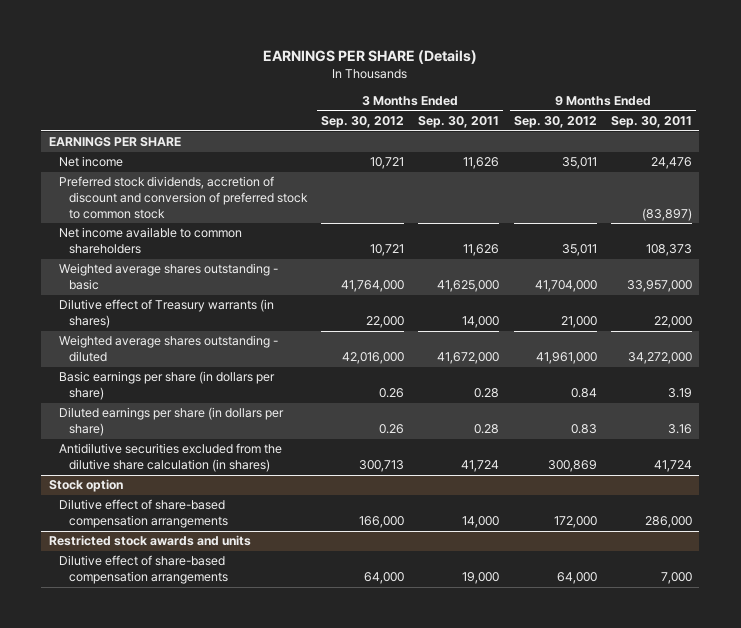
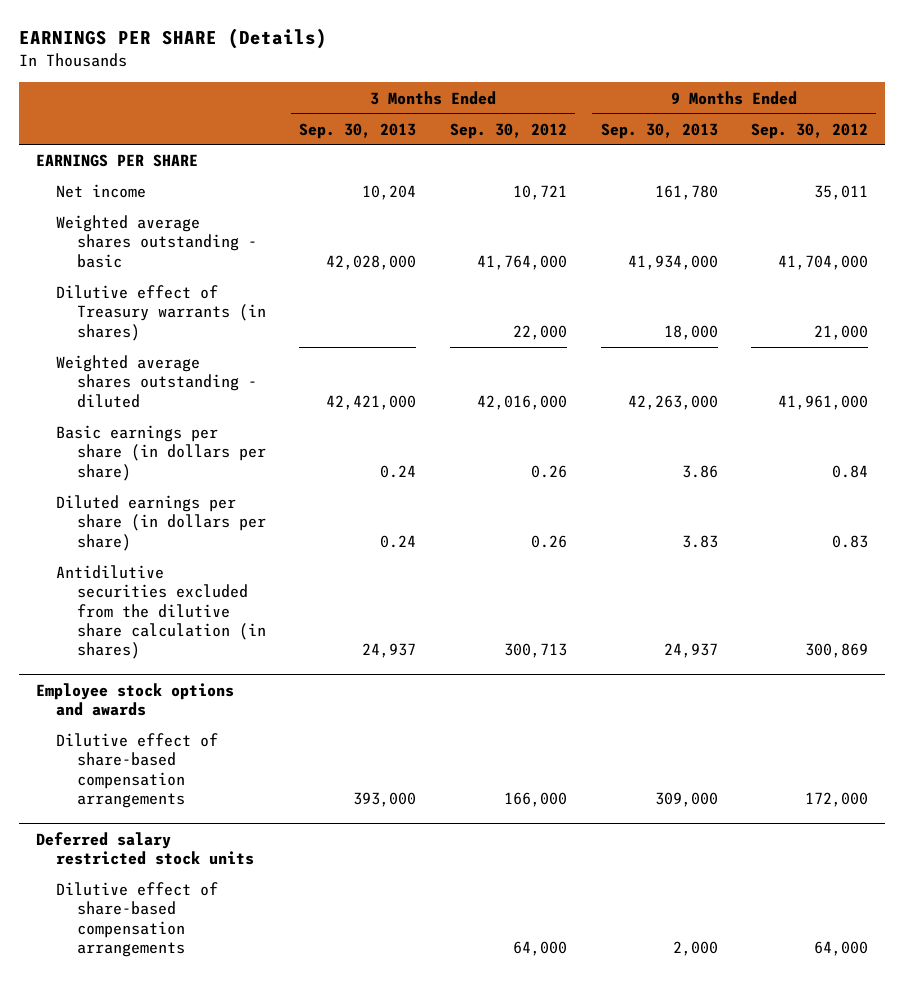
- | 3 Months Ended Sep. 30, 2012 | 3 Months Ended Sep. 30, 2011 | 9 Months Ended Sep. 30, 2012 | 9 Months Ended Sep. 30, 2011
+ | 3 Months Ended Sep. 30, 2013 | 3 Months Ended Sep. 30, 2012 | 9 Months Ended Sep. 30, 2013 | 9 Months Ended Sep. 30, 2012
- Preferred stock dividends, accretion of discount and conversion of preferred stock to common stock | | | | (83,897)
- Net income available to common shareholders | 10,721 | 11,626 | 35,011 | 108,373
- Stock option
+ Employee stock options and awards
- Restricted stock awards and units
+ Deferred salary restricted stock units

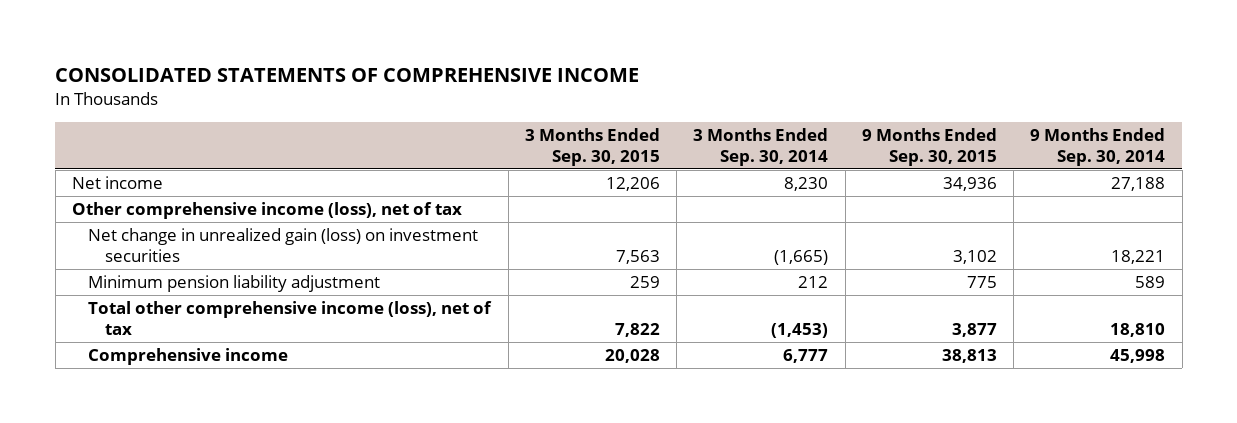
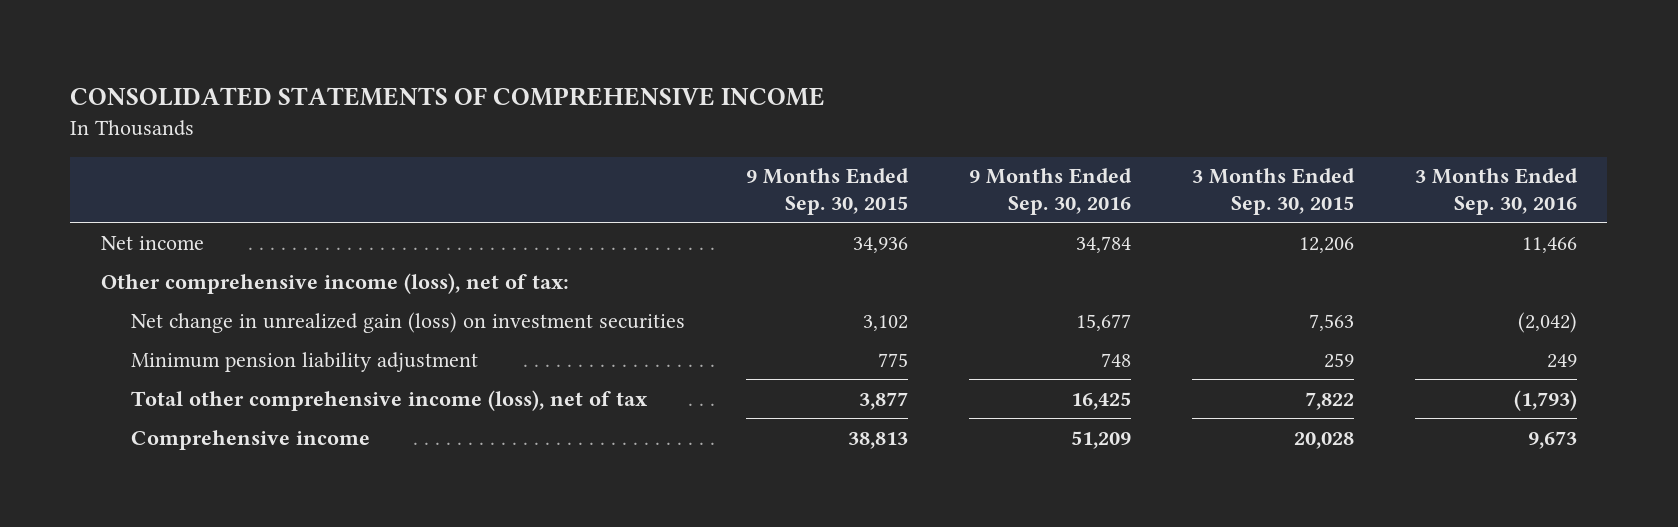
- | 3 Months Ended Sep. 30, 2015 | 3 Months Ended Sep. 30, 2014 | 9 Months Ended Sep. 30, 2015 | 9 Months Ended Sep. 30, 2014
+ | 9 Months Ended Sep. 30, 2015 | 9 Months Ended Sep. 30, 2016 | 3 Months Ended Sep. 30, 2015 | 3 Months Ended Sep. 30, 2016
- Other comprehensive income (loss), net of tax
+ Other comprehensive income (loss), net of tax:

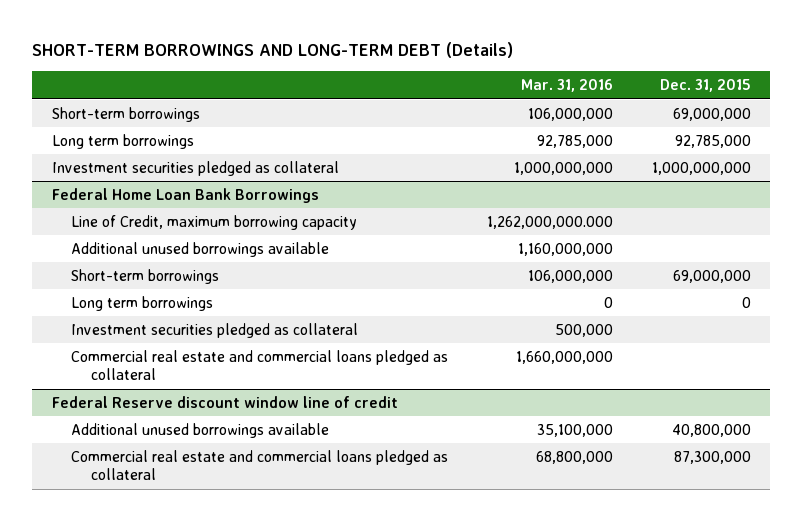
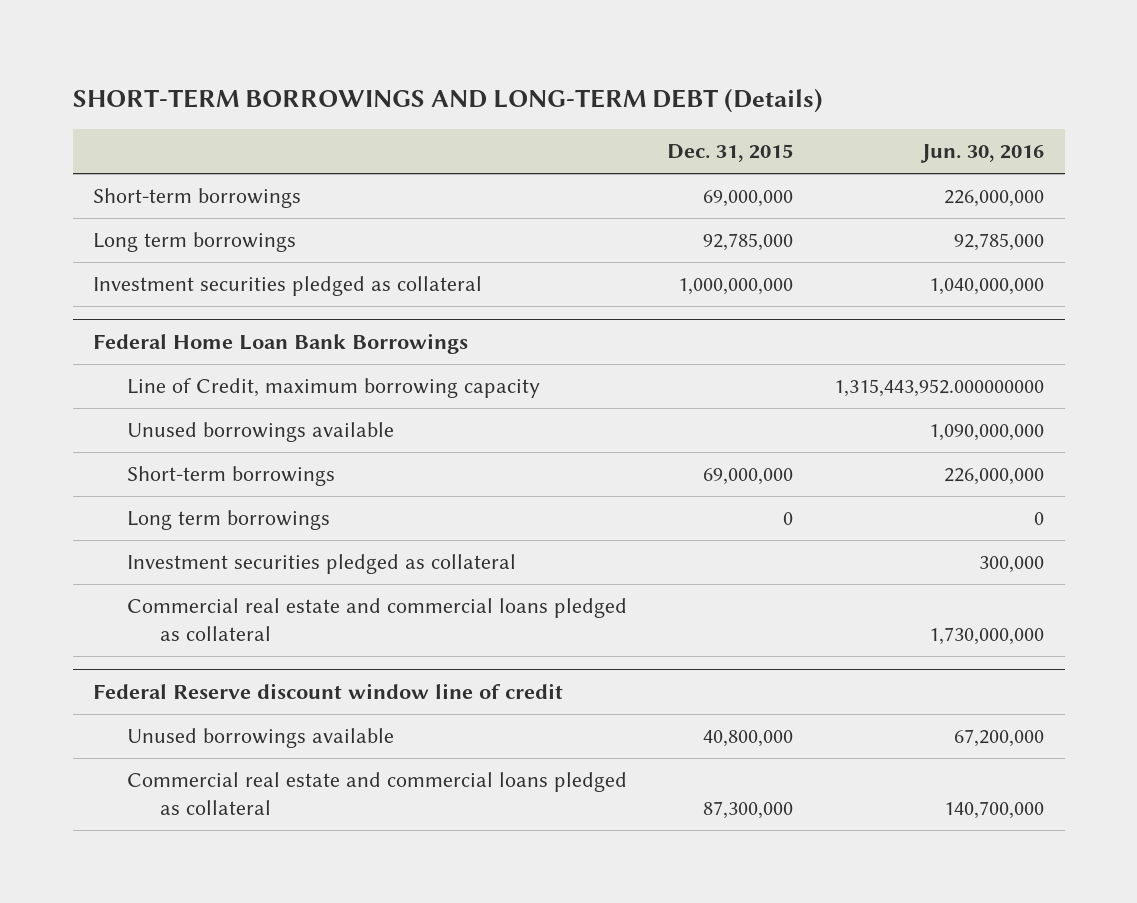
- | Mar. 31, 2016 | Dec. 31, 2015
+ | Dec. 31, 2015 | Jun. 30, 2016
@ Federal Home Loan Bank Borrowings
- Additional unused borrowings available | 1,160,000,000 |
+ Unused borrowings available | | 1,090,000,000
@ Federal Reserve discount window line of credit
- Additional unused borrowings available | 35,100,000 | 40,800,000
+ Unused borrowings available | 40,800,000 | 67,200,000

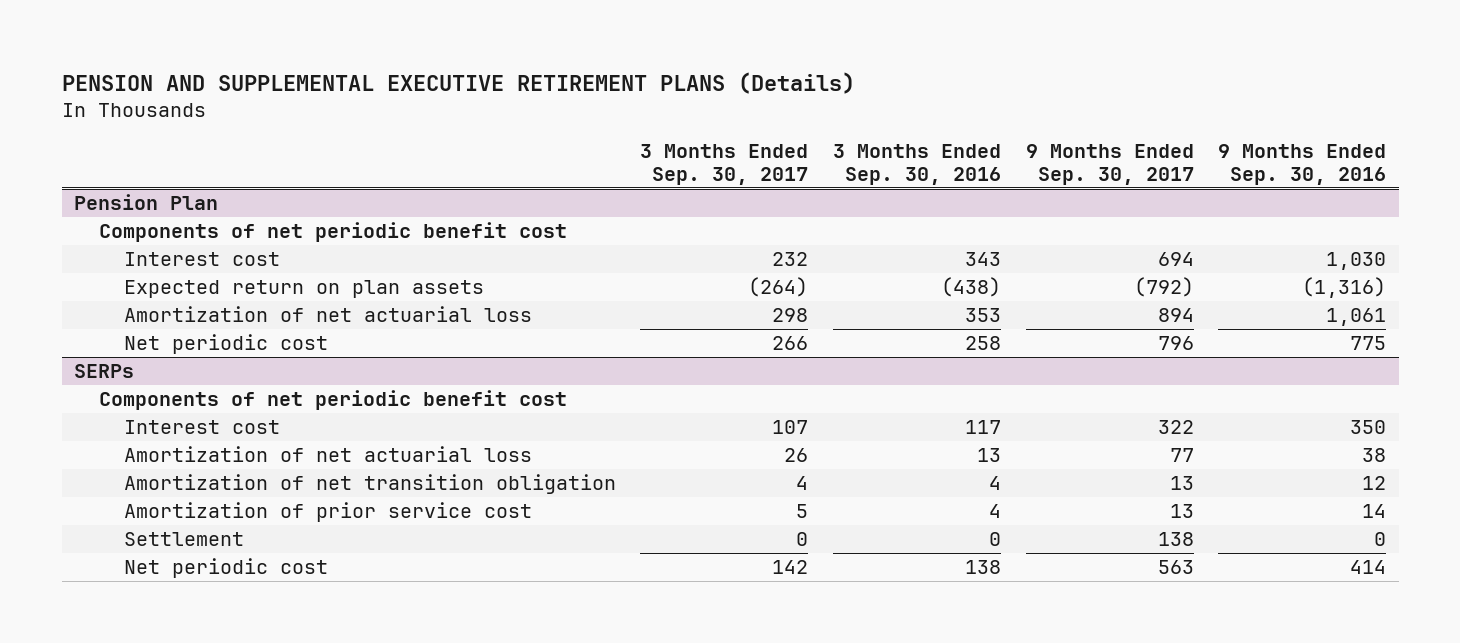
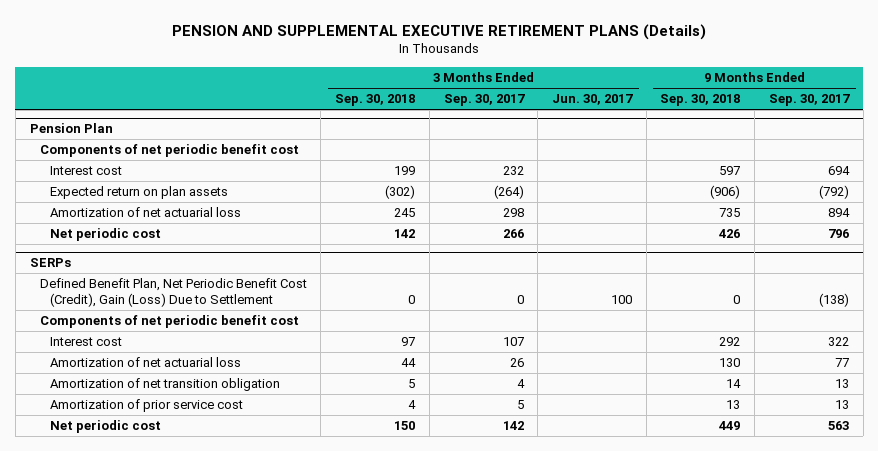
- | 3 Months Ended Sep. 30, 2017 | 3 Months Ended Sep. 30, 2016 | 9 Months Ended Sep. 30, 2017 | 9 Months Ended Sep. 30, 2016
+ | 3 Months Ended Sep. 30, 2018 | 3 Months Ended Sep. 30, 2017 | 3 Months Ended Jun. 30, 2017 | 9 Months Ended Sep. 30, 2018 | 9 Months Ended Sep. 30, 2017
@ SERPs
+ Defined Benefit Plan, Net Periodic Benefit Cost (Credit), Gain (Loss) Due to Settlement | 0 | 0 | 100 | 0 | (138)
- Settlement | 0 | 0 | 138 | 0

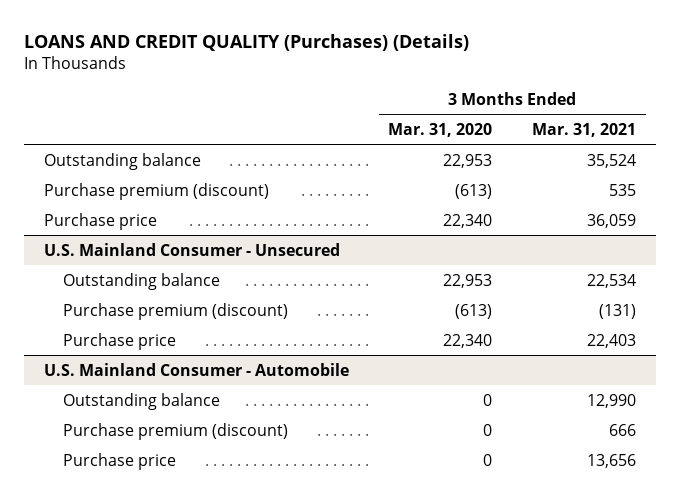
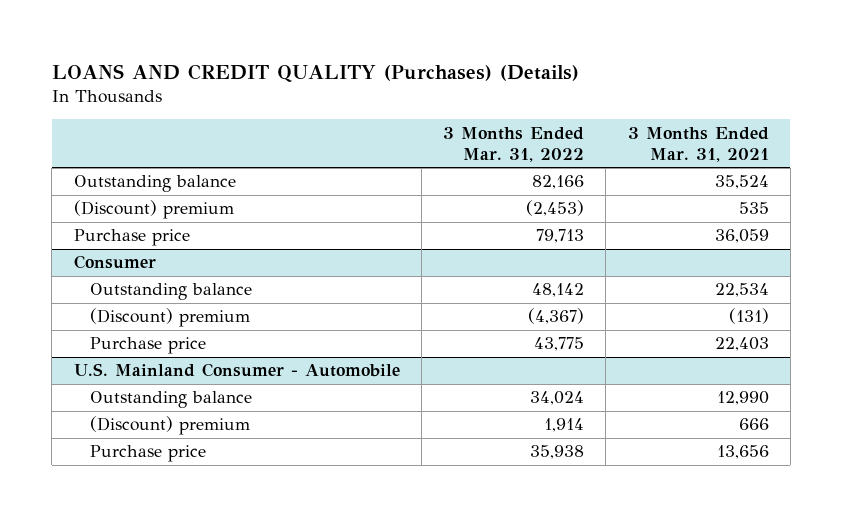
- | 3 Months Ended Mar. 31, 2020 | 3 Months Ended Mar. 31, 2021
+ | 3 Months Ended Mar. 31, 2022 | 3 Months Ended Mar. 31, 2021
- Purchase premium (discount) | (613) | 535
+ (Discount) premium | (2,453) | 535
- U.S. Mainland Consumer - Unsecured
+ Consumer
- Purchase premium (discount) | (613) | (131)
+ (Discount) premium | (4,367) | (131)
@ U.S. Mainland Consumer - Automobile
- Purchase premium (discount) | 0 | 666
+ (Discount) premium | 1,914 | 666

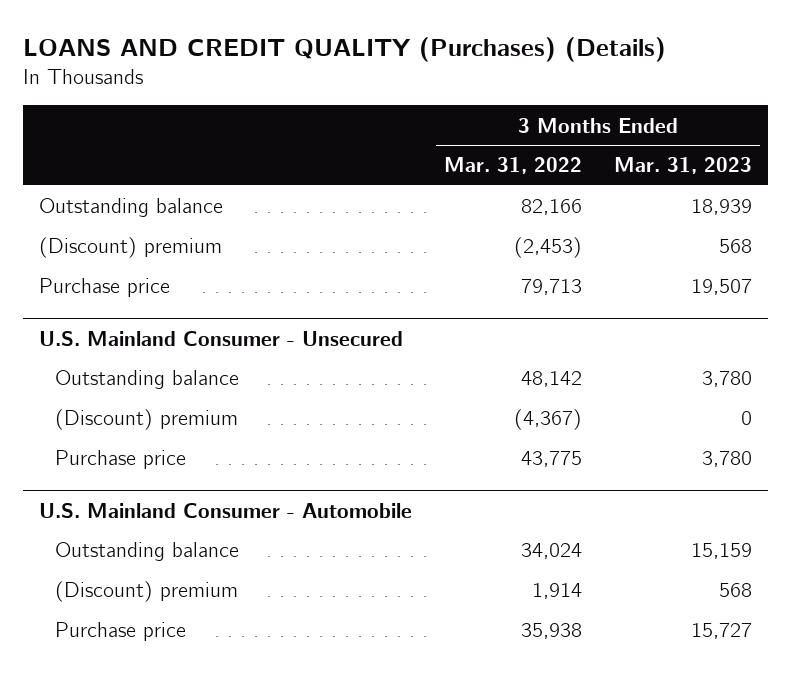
- | 3 Months Ended Mar. 31, 2022 | 3 Months Ended Mar. 31, 2021
+ | 3 Months Ended Mar. 31, 2022 | 3 Months Ended Mar. 31, 2023
- Consumer
+ U.S. Mainland Consumer - Unsecured

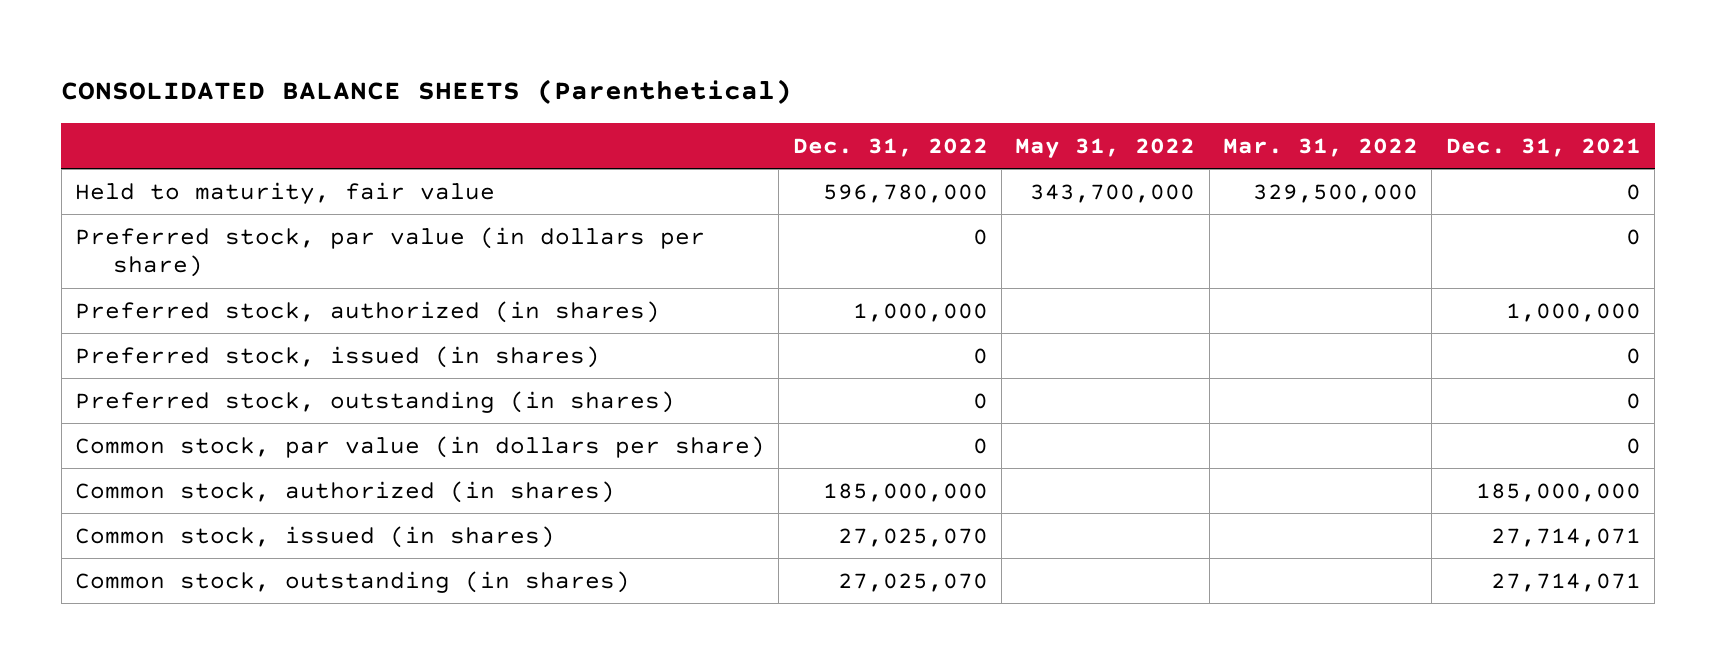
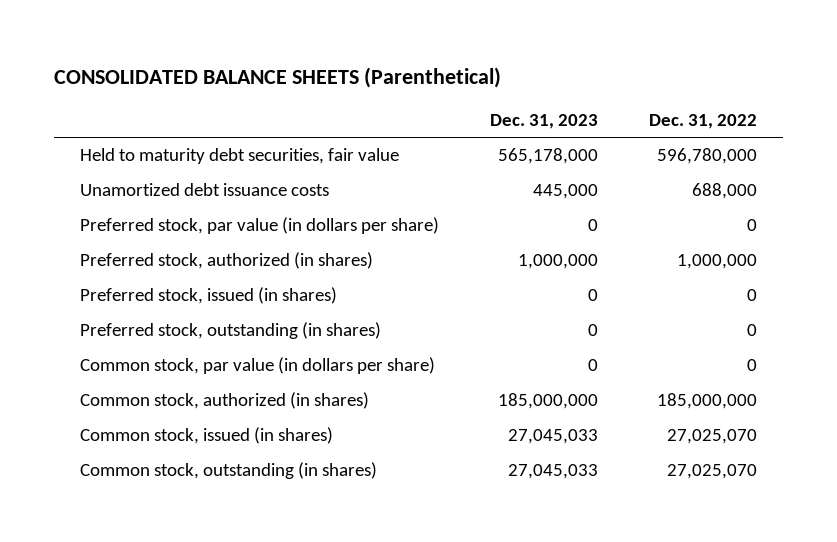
- | Dec. 31, 2022 | May 31, 2022 | Mar. 31, 2022 | Dec. 31, 2021
+ | Dec. 31, 2023 | Dec. 31, 2022
- Held to maturity, fair value | 596,780,000 | 343,700,000 | 329,500,000 | 0
+ Held to maturity debt securities, fair value | 565,178,000 | 596,780,000
+ Unamortized debt issuance costs | 445,000 | 688,000

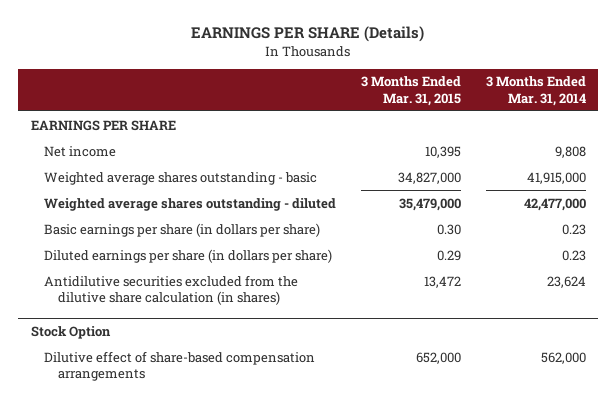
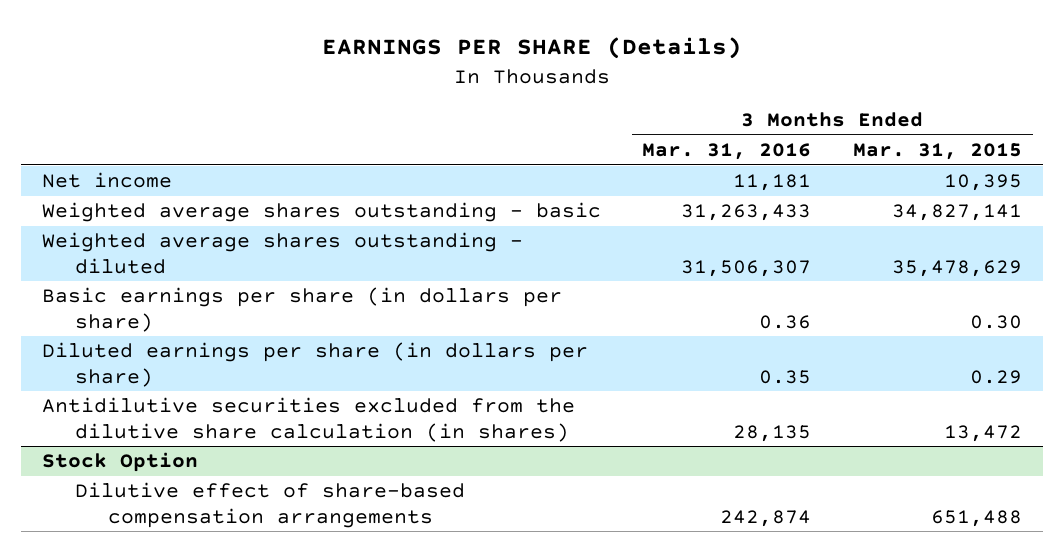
- | 3 Months Ended Mar. 31, 2015 | 3 Months Ended Mar. 31, 2014
+ | 3 Months Ended Mar. 31, 2016 | 3 Months Ended Mar. 31, 2015
- EARNINGS PER SHARE
- Weighted average shares outstanding - basic | 34,827,000 | 41,915,000
- Weighted average shares outstanding - diluted | 35,479,000 | 42,477,000
+ Weighted average shares outstanding - basic | 31,263,433 | 34,827,141
+ Weighted average shares outstanding - diluted | 31,506,307 | 35,478,629
@ Stock Option
- Dilutive effect of share-based compensation arrangements | 652,000 | 562,000
+ Dilutive effect of share-based compensation arrangements | 242,874 | 651,488

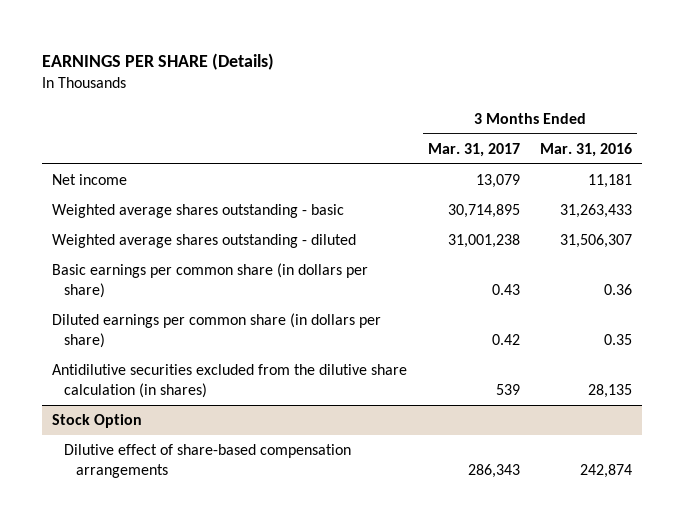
- | 3 Months Ended Mar. 31, 2016 | 3 Months Ended Mar. 31, 2015
+ | 3 Months Ended Mar. 31, 2017 | 3 Months Ended Mar. 31, 2016
- Basic earnings per share (in dollars per share) | 0.36 | 0.30
- Diluted earnings per share (in dollars per share) | 0.35 | 0.29
+ Basic earnings per common share (in dollars per share) | 0.43 | 0.36
+ Diluted earnings per common share (in dollars per share) | 0.42 | 0.35

